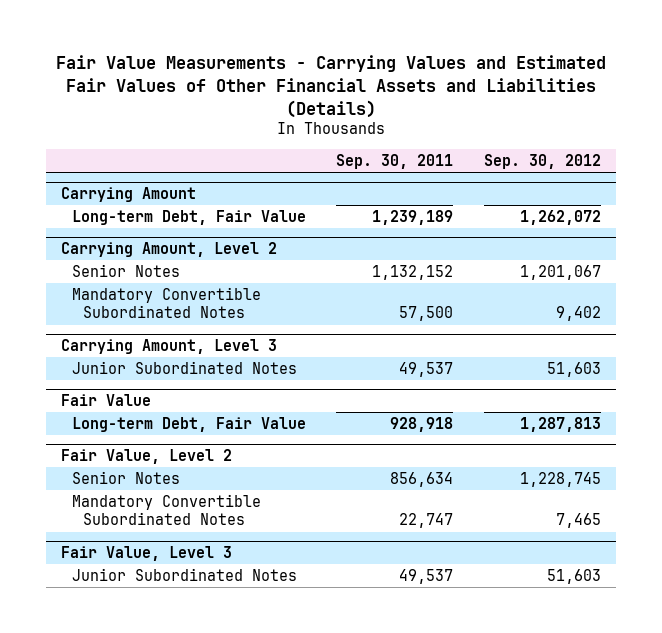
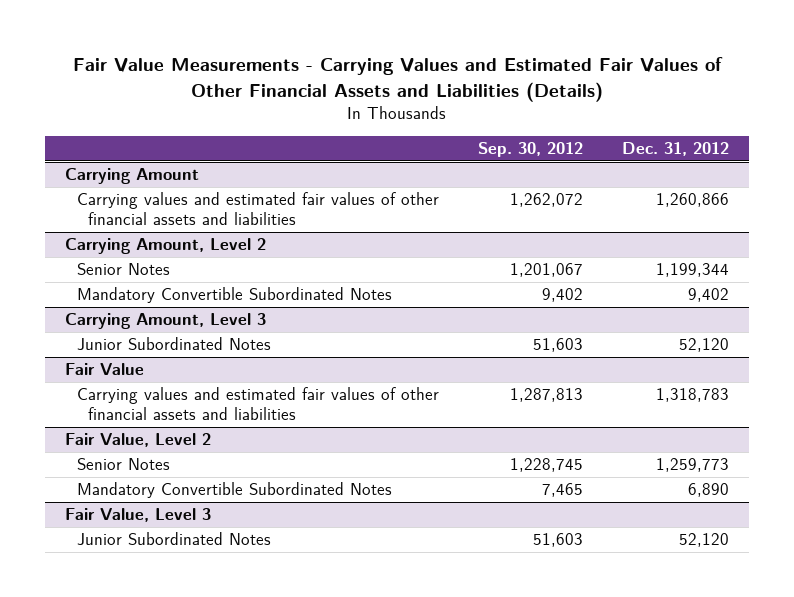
- | Sep. 30, 2011 | Sep. 30, 2012
+ | Sep. 30, 2012 | Dec. 31, 2012
@ Carrying Amount
- Long-term Debt, Fair Value | 1,239,189 | 1,262,072
+ Carrying values and estimated fair values of other financial assets and liabilities | 1,262,072 | 1,260,866
@ Fair Value
- Long-term Debt, Fair Value | 928,918 | 1,287,813
+ Carrying values and estimated fair values of other financial assets and liabilities | 1,287,813 | 1,318,783

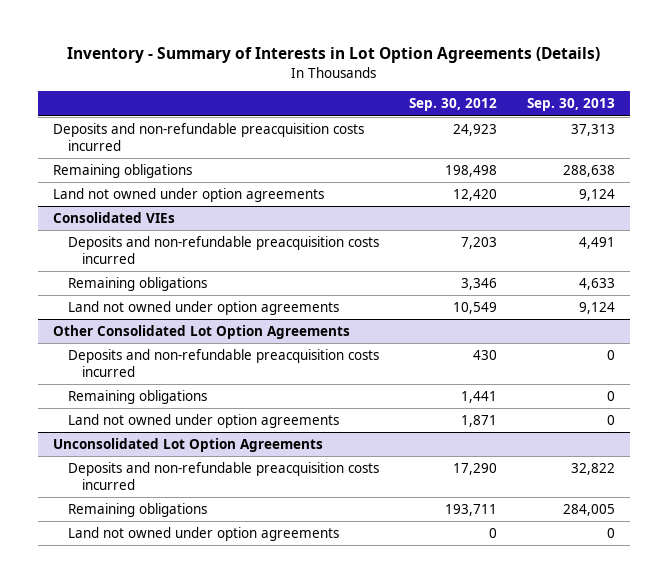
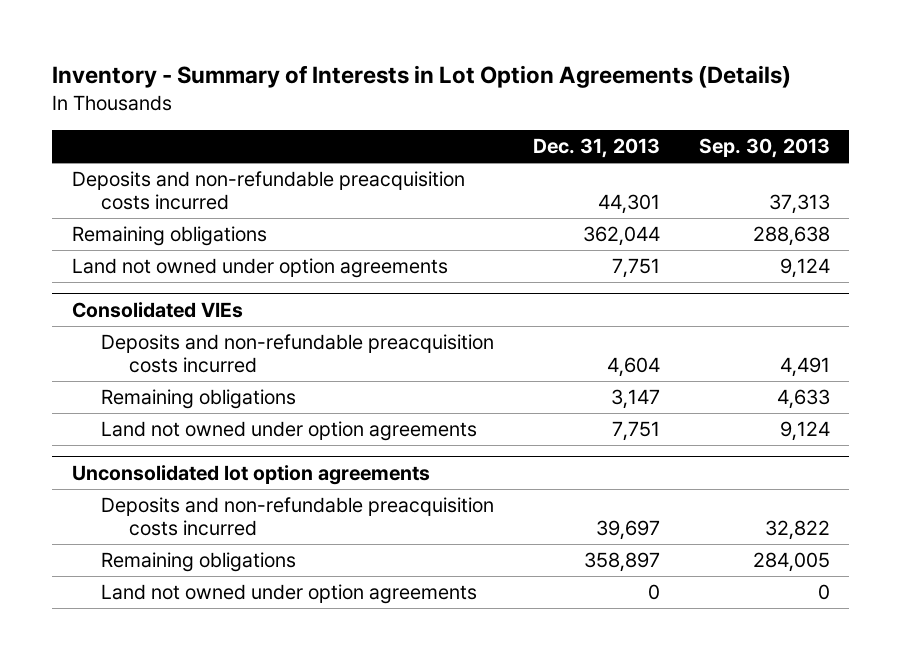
- | Sep. 30, 2012 | Sep. 30, 2013
+ | Dec. 31, 2013 | Sep. 30, 2013
- Other Consolidated Lot Option Agreements
- Deposits and non-refundable preacquisition costs incurred | 430 | 0
- Remaining obligations | 1,441 | 0
- Land not owned under option agreements | 1,871 | 0
- Unconsolidated Lot Option Agreements
+ Unconsolidated lot option agreements

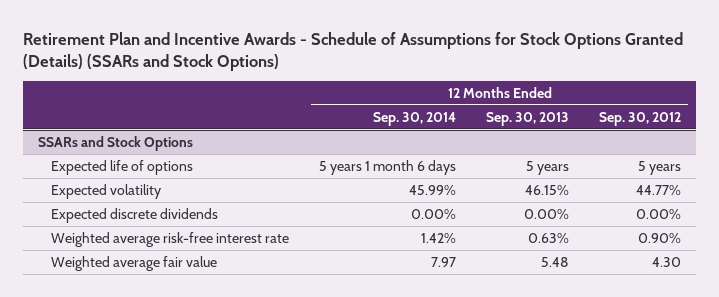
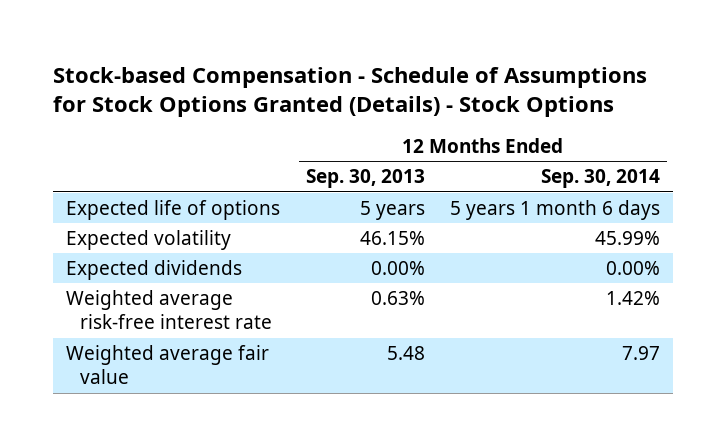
- Retirement Plan and Incentive Awards - Schedule of Assumptions for Stock Options Granted (Details) (SSARs and Stock Options)
+ Stock-based Compensation - Schedule of Assumptions for Stock Options Granted (Details) - Stock Options
- | 12 Months Ended Sep. 30, 2014 | 12 Months Ended Sep. 30, 2013 | 12 Months Ended Sep. 30, 2012
+ | 12 Months Ended Sep. 30, 2013 | 12 Months Ended Sep. 30, 2014
- SSARs and Stock Options
- Expected discrete dividends | 0.00% | 0.00% | 0.00%
+ Expected dividends | 0.00% | 0.00%

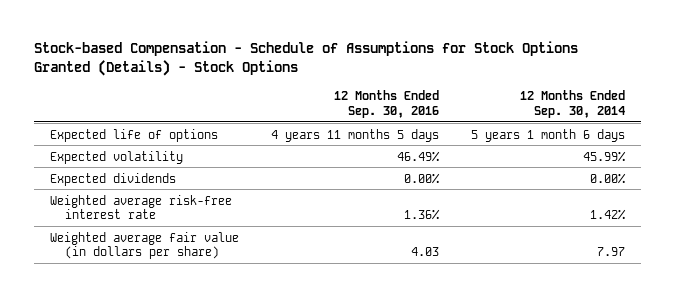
- | 12 Months Ended Sep. 30, 2013 | 12 Months Ended Sep. 30, 2014
+ | 12 Months Ended Sep. 30, 2016 | 12 Months Ended Sep. 30, 2014
- Weighted average fair value | 5.48 | 7.97
+ Weighted average fair value (in dollars per share) | 4.03 | 7.97

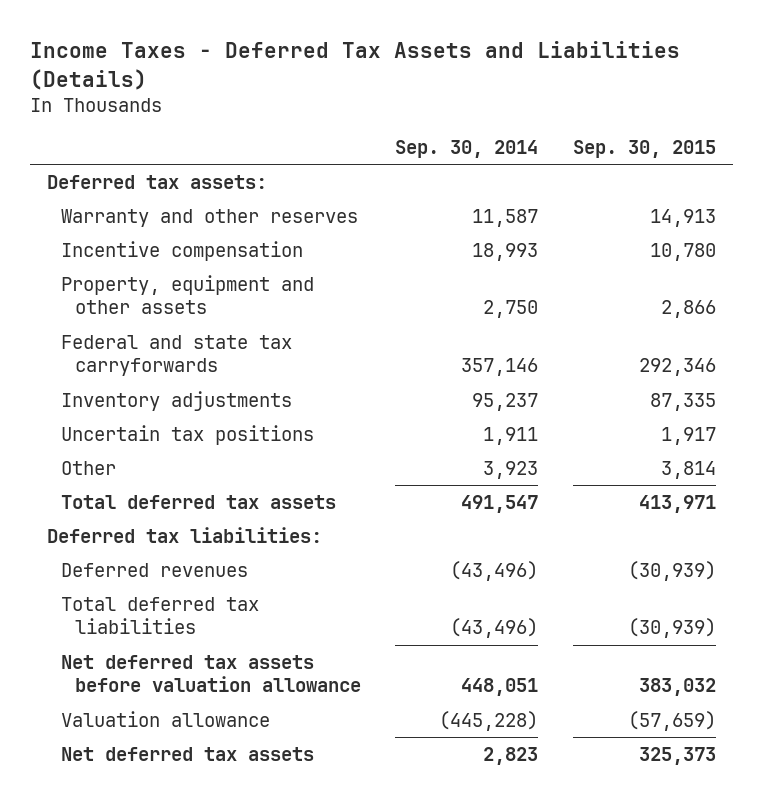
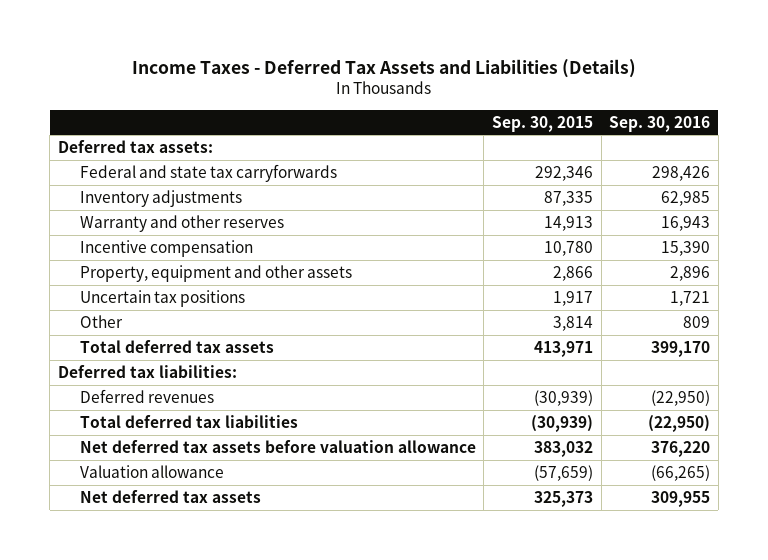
- | Sep. 30, 2014 | Sep. 30, 2015
+ | Sep. 30, 2015 | Sep. 30, 2016
moved up: Federal and state tax carryforwards | 292,346 | 298,426
moved up: Inventory adjustments | 87,335 | 62,985

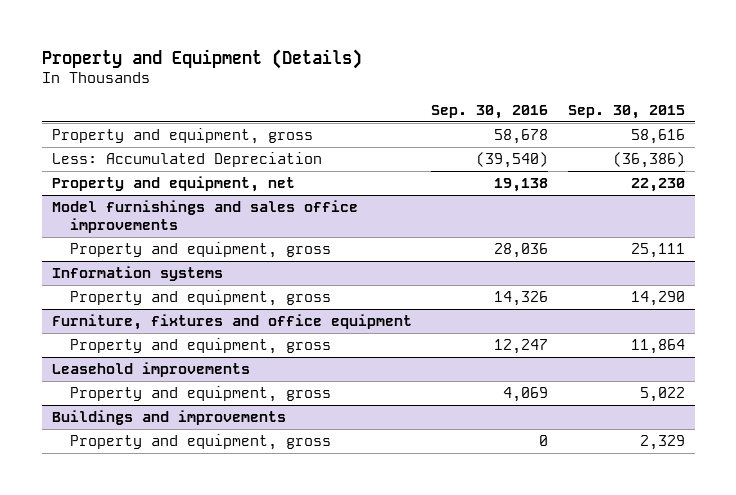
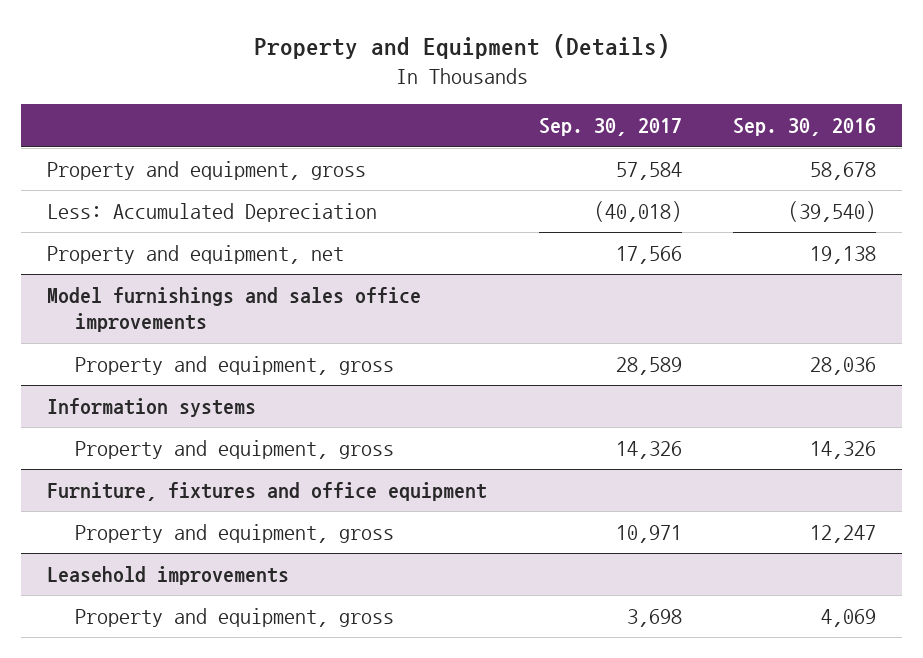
- | Sep. 30, 2016 | Sep. 30, 2015
+ | Sep. 30, 2017 | Sep. 30, 2016
- Buildings and improvements
- Property and equipment, gross | 0 | 2,329

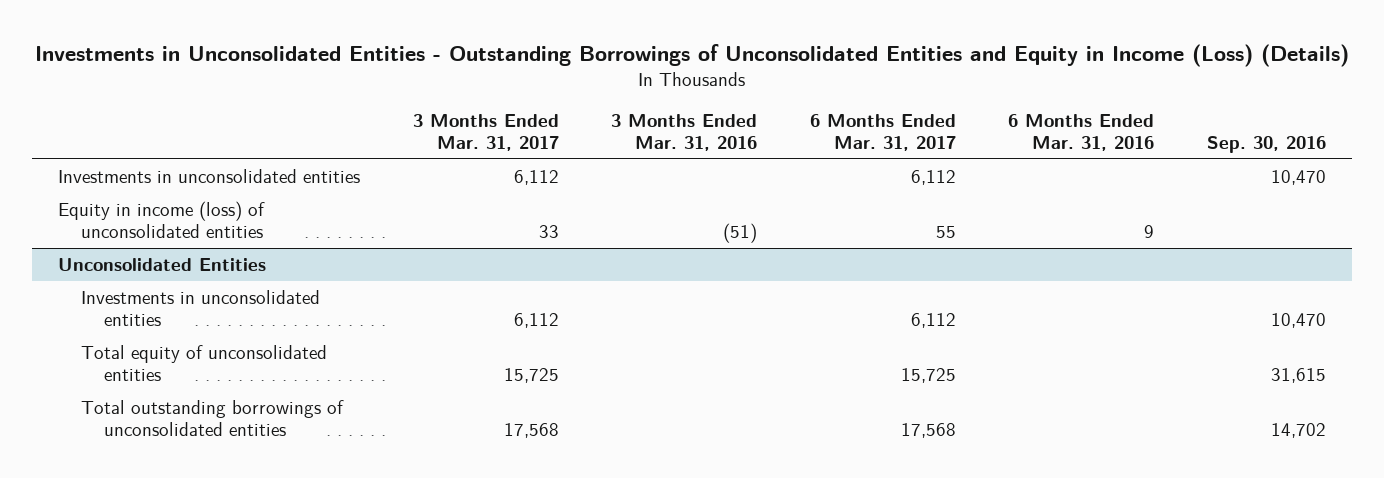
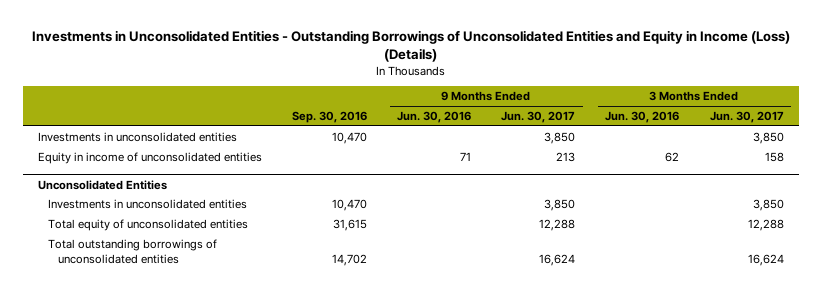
- | 3 Months Ended Mar. 31, 2017 | 3 Months Ended Mar. 31, 2016 | 6 Months Ended Mar. 31, 2017 | 6 Months Ended Mar. 31, 2016 | Sep. 30, 2016
+ | Sep. 30, 2016 | 9 Months Ended Jun. 30, 2016 | 9 Months Ended Jun. 30, 2017 | 3 Months Ended Jun. 30, 2016 | 3 Months Ended Jun. 30, 2017
- Equity in income (loss) of unconsolidated entities | 33 | (51) | 55 | 9 |
+ Equity in income of unconsolidated entities | | 71 | 213 | 62 | 158

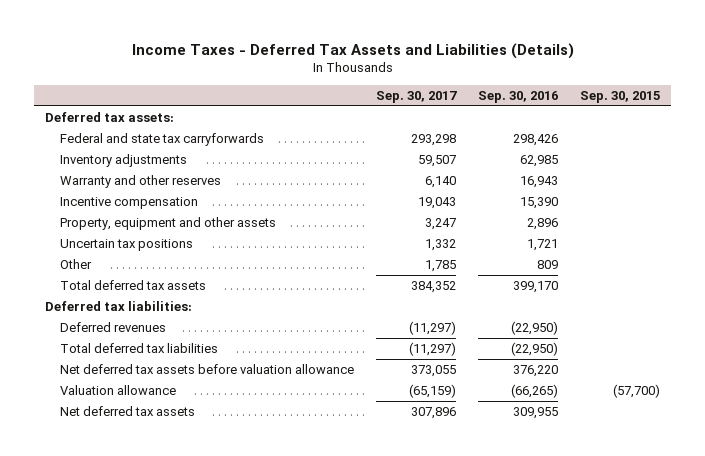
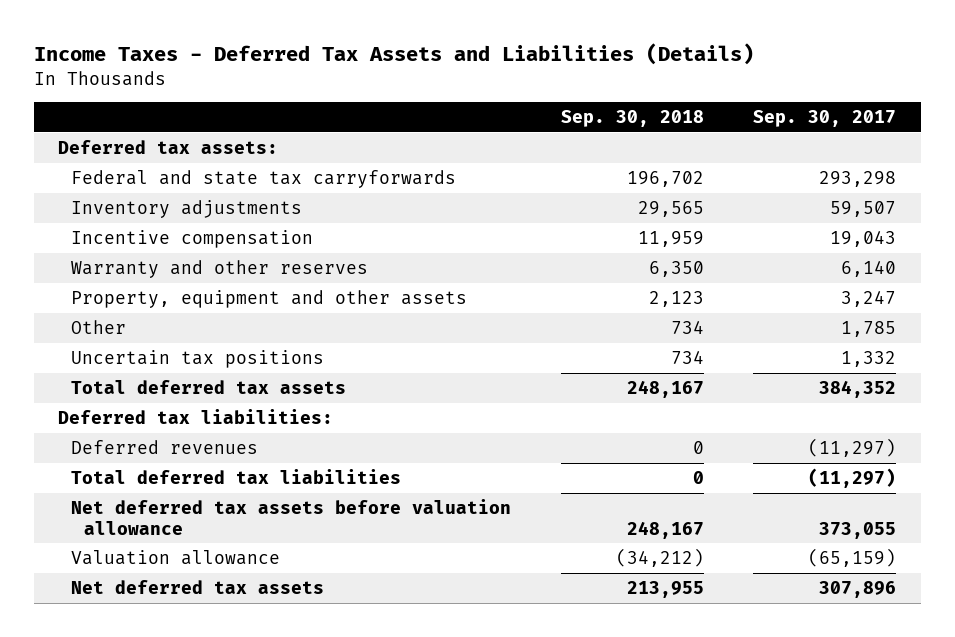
- | Sep. 30, 2017 | Sep. 30, 2016 | Sep. 30, 2015
+ | Sep. 30, 2018 | Sep. 30, 2017
moved down: Warranty and other reserves | 6,350 | 6,140
moved down: Uncertain tax positions | 734 | 1,332

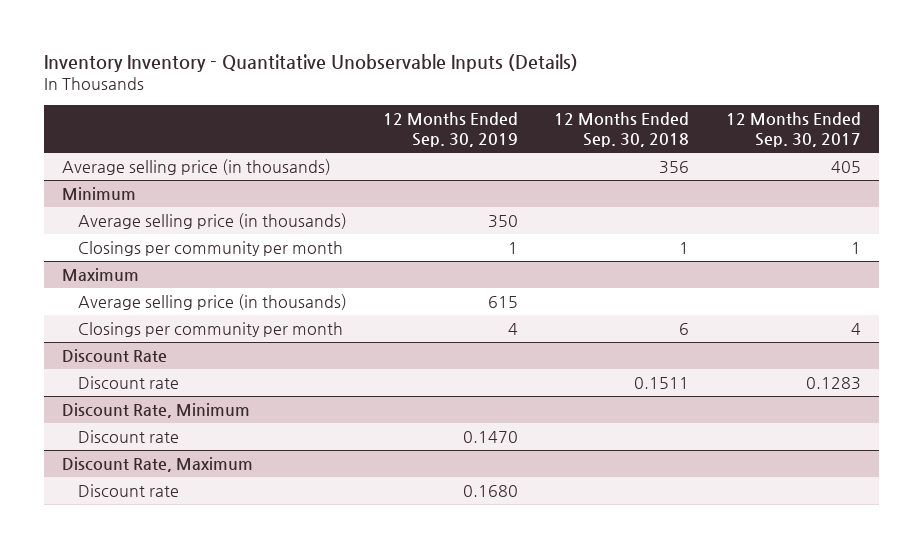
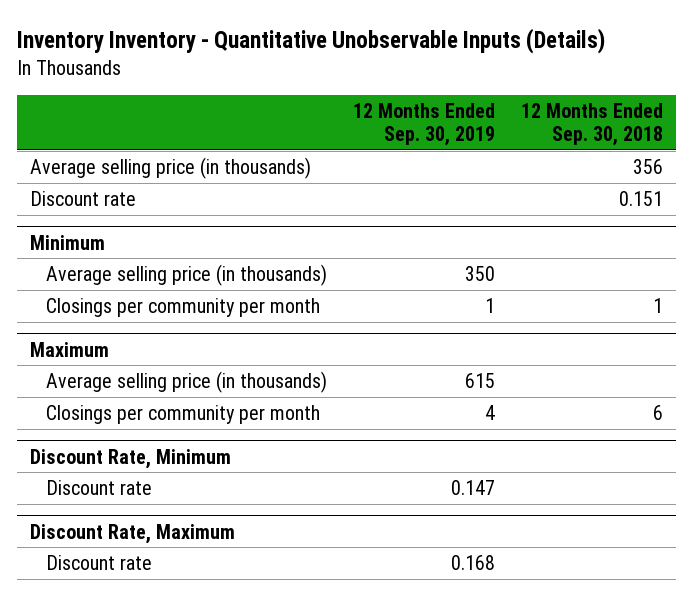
- | 12 Months Ended Sep. 30, 2019 | 12 Months Ended Sep. 30, 2018 | 12 Months Ended Sep. 30, 2017
+ | 12 Months Ended Sep. 30, 2019 | 12 Months Ended Sep. 30, 2018
+ Discount rate | | 0.151
- Discount Rate
- Discount rate | | 0.1511 | 0.1283
@ Discount Rate, Minimum
- Discount rate | 0.1470 | |
+ Discount rate | 0.147 |
@ Discount Rate, Maximum
- Discount rate | 0.1680 | |
+ Discount rate | 0.168 |

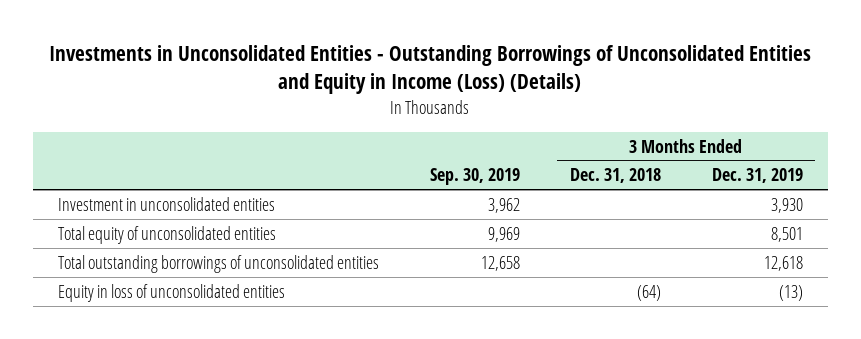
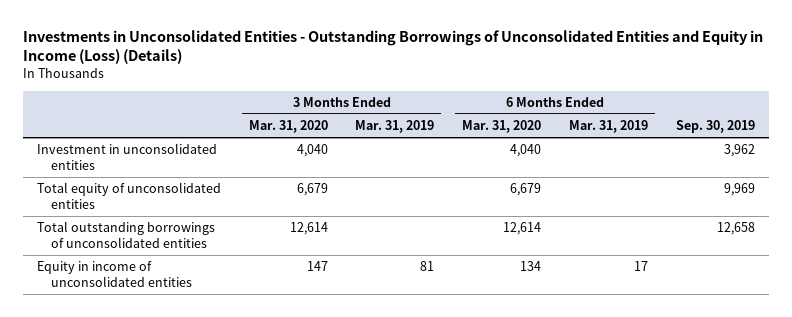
- | Sep. 30, 2019 | 3 Months Ended Dec. 31, 2018 | 3 Months Ended Dec. 31, 2019
+ | 3 Months Ended Mar. 31, 2020 | 3 Months Ended Mar. 31, 2019 | 6 Months Ended Mar. 31, 2020 | 6 Months Ended Mar. 31, 2019 | Sep. 30, 2019
- Equity in loss of unconsolidated entities | | (64) | (13)
+ Equity in income of unconsolidated entities | 147 | 81 | 134 | 17 |

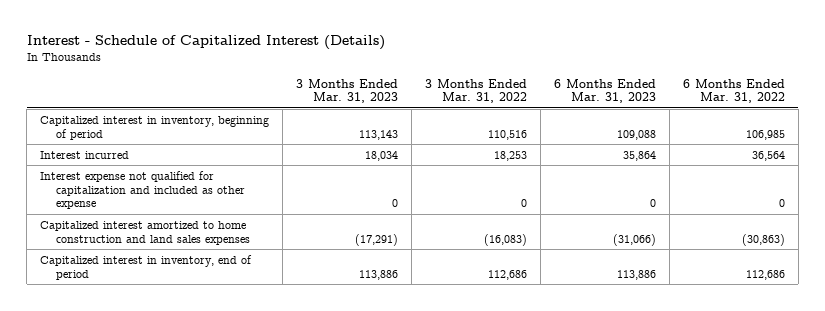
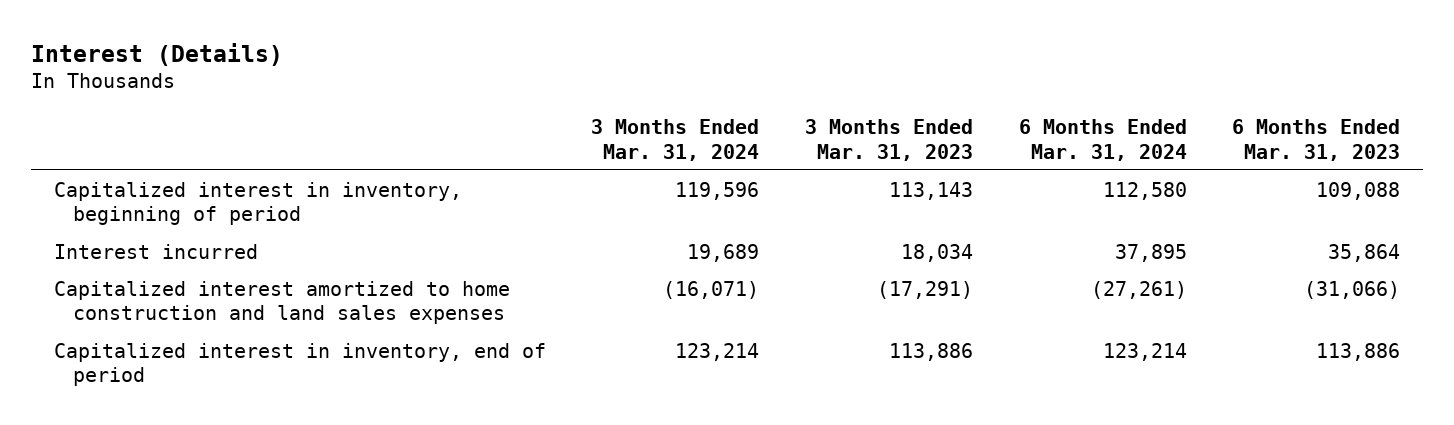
- Interest - Schedule of Capitalized Interest (Details)
+ Interest (Details)
- | 3 Months Ended Mar. 31, 2023 | 3 Months Ended Mar. 31, 2022 | 6 Months Ended Mar. 31, 2023 | 6 Months Ended Mar. 31, 2022
+ | 3 Months Ended Mar. 31, 2024 | 3 Months Ended Mar. 31, 2023 | 6 Months Ended Mar. 31, 2024 | 6 Months Ended Mar. 31, 2023
- Interest expense not qualified for capitalization and included as other expense | 0 | 0 | 0 | 0

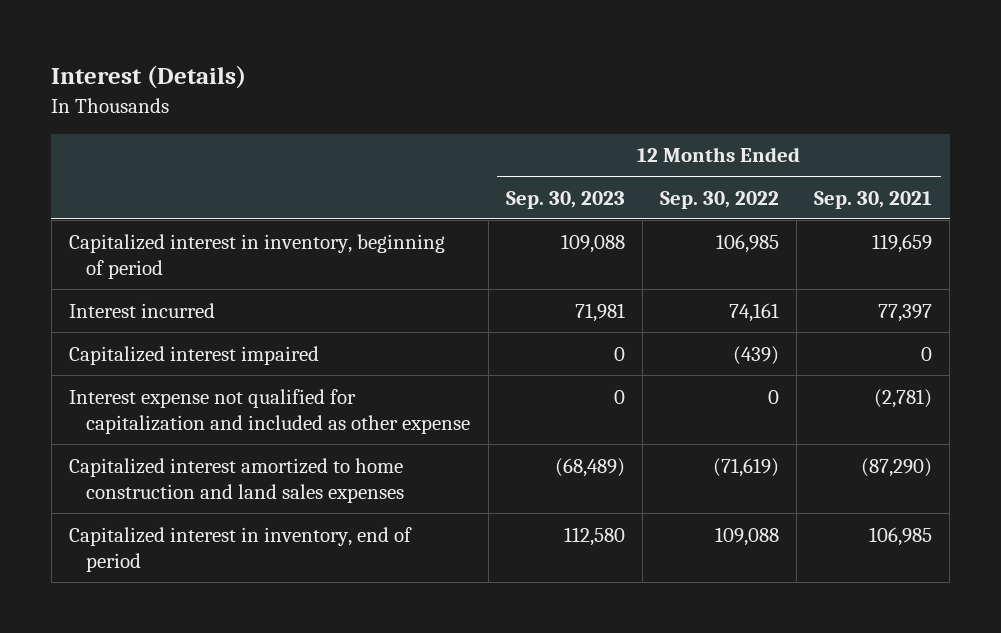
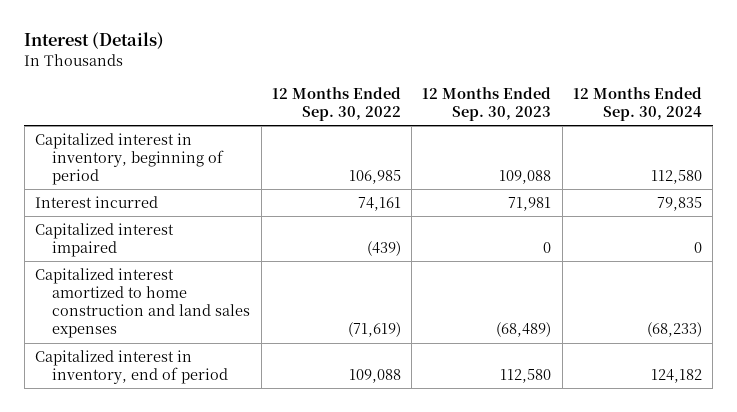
- | 12 Months Ended Sep. 30, 2023 | 12 Months Ended Sep. 30, 2022 | 12 Months Ended Sep. 30, 2021
+ | 12 Months Ended Sep. 30, 2022 | 12 Months Ended Sep. 30, 2023 | 12 Months Ended Sep. 30, 2024
- Interest expense not qualified for capitalization and included as other expense | 0 | 0 | (2,781)

